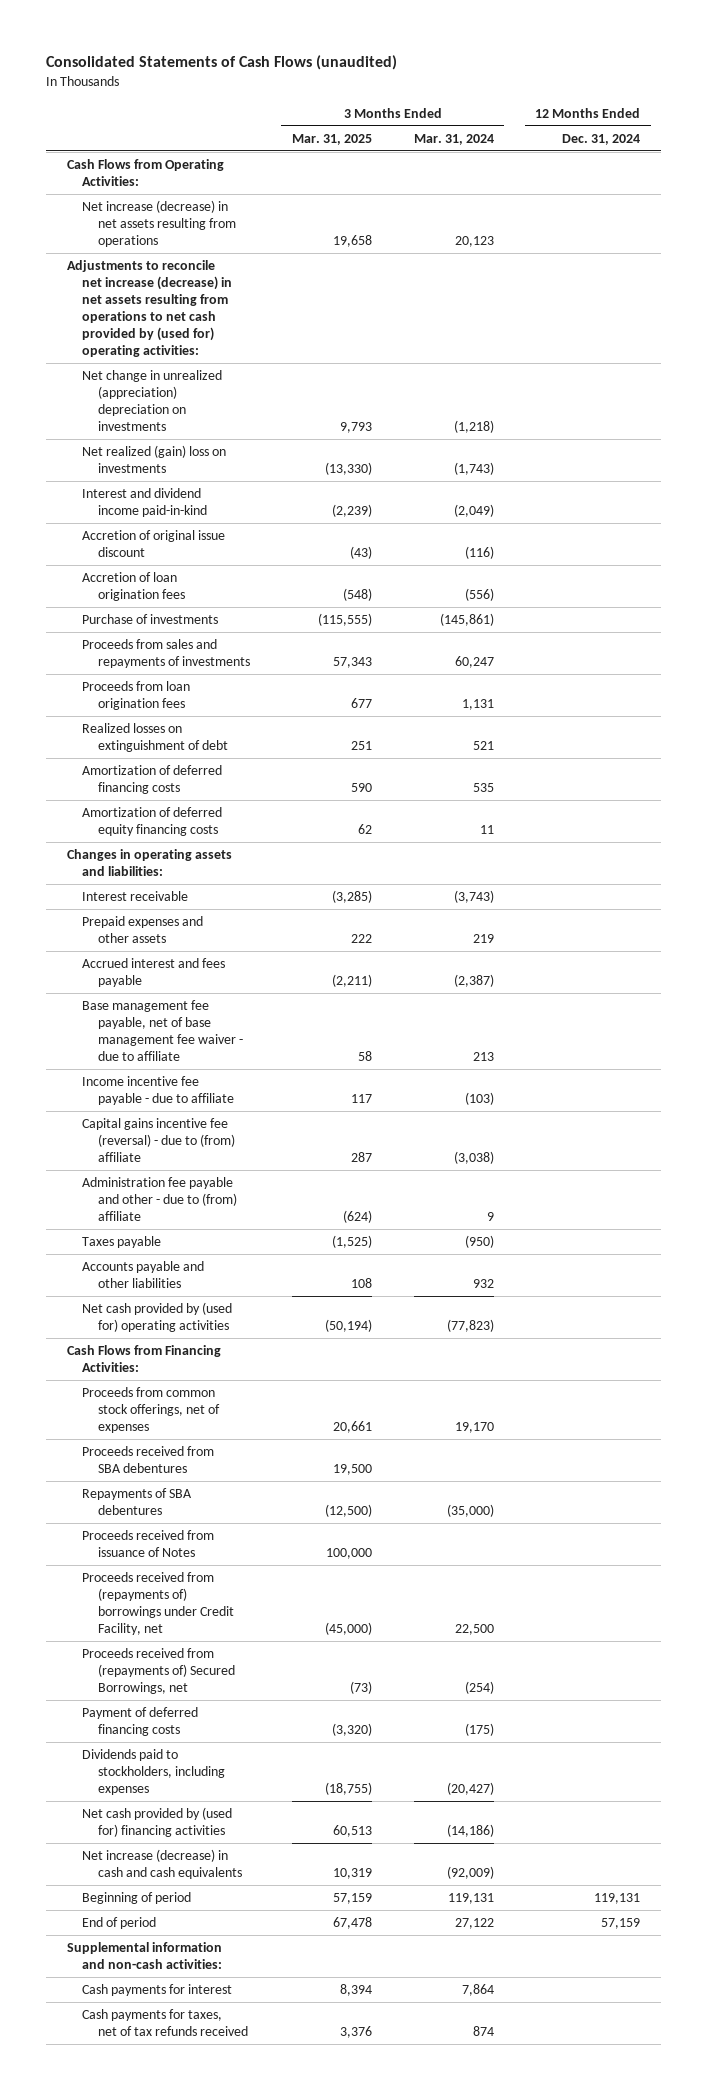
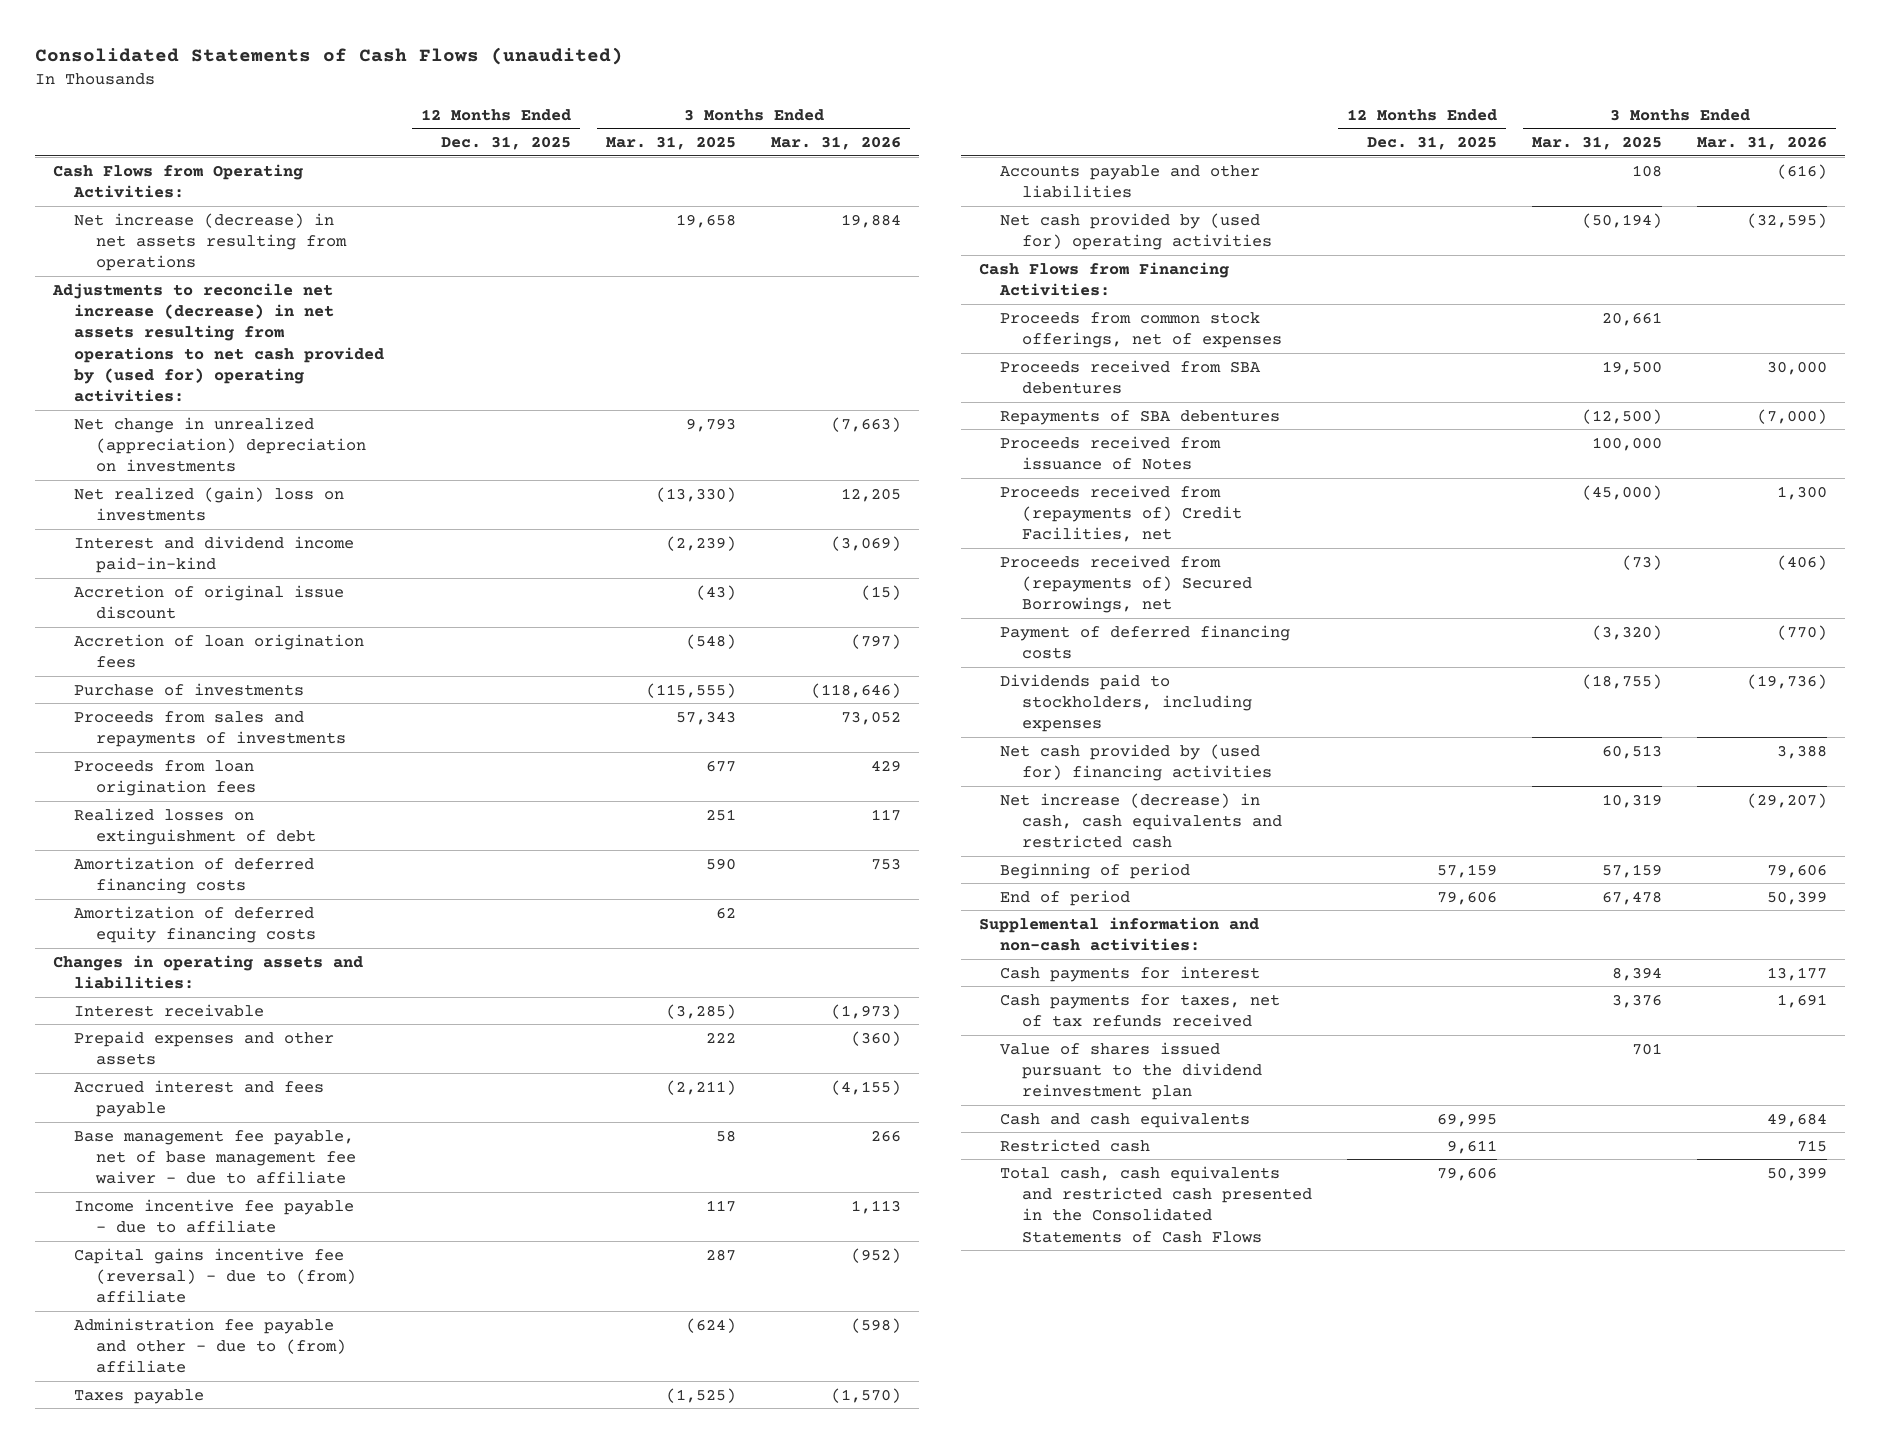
- | 3 Months Ended Mar. 31, 2025 | 3 Months Ended Mar. 31, 2024 | 12 Months Ended Dec. 31, 2024
+ | 12 Months Ended Dec. 31, 2025 | 3 Months Ended Mar. 31, 2025 | 3 Months Ended Mar. 31, 2026
- Proceeds received from (repayments of) borrowings under Credit Facility, net | (45,000) | 22,500 |
+ Proceeds received from (repayments of) Credit Facilities, net | | (45,000) | 1,300
- Net increase (decrease) in cash and cash equivalents | 10,319 | (92,009) |
+ Net increase (decrease) in cash, cash equivalents and restricted cash | | 10,319 | (29,207)
+ Value of shares issued pursuant to the dividend reinvestment plan | | 701 |
+ Cash and cash equivalents | 69,995 | | 49,684
+ Restricted cash | 9,611 | | 715
+ Total cash, cash equivalents and restricted cash presented in the Consolidated Statements of Cash Flows | 79,606 | | 50,399

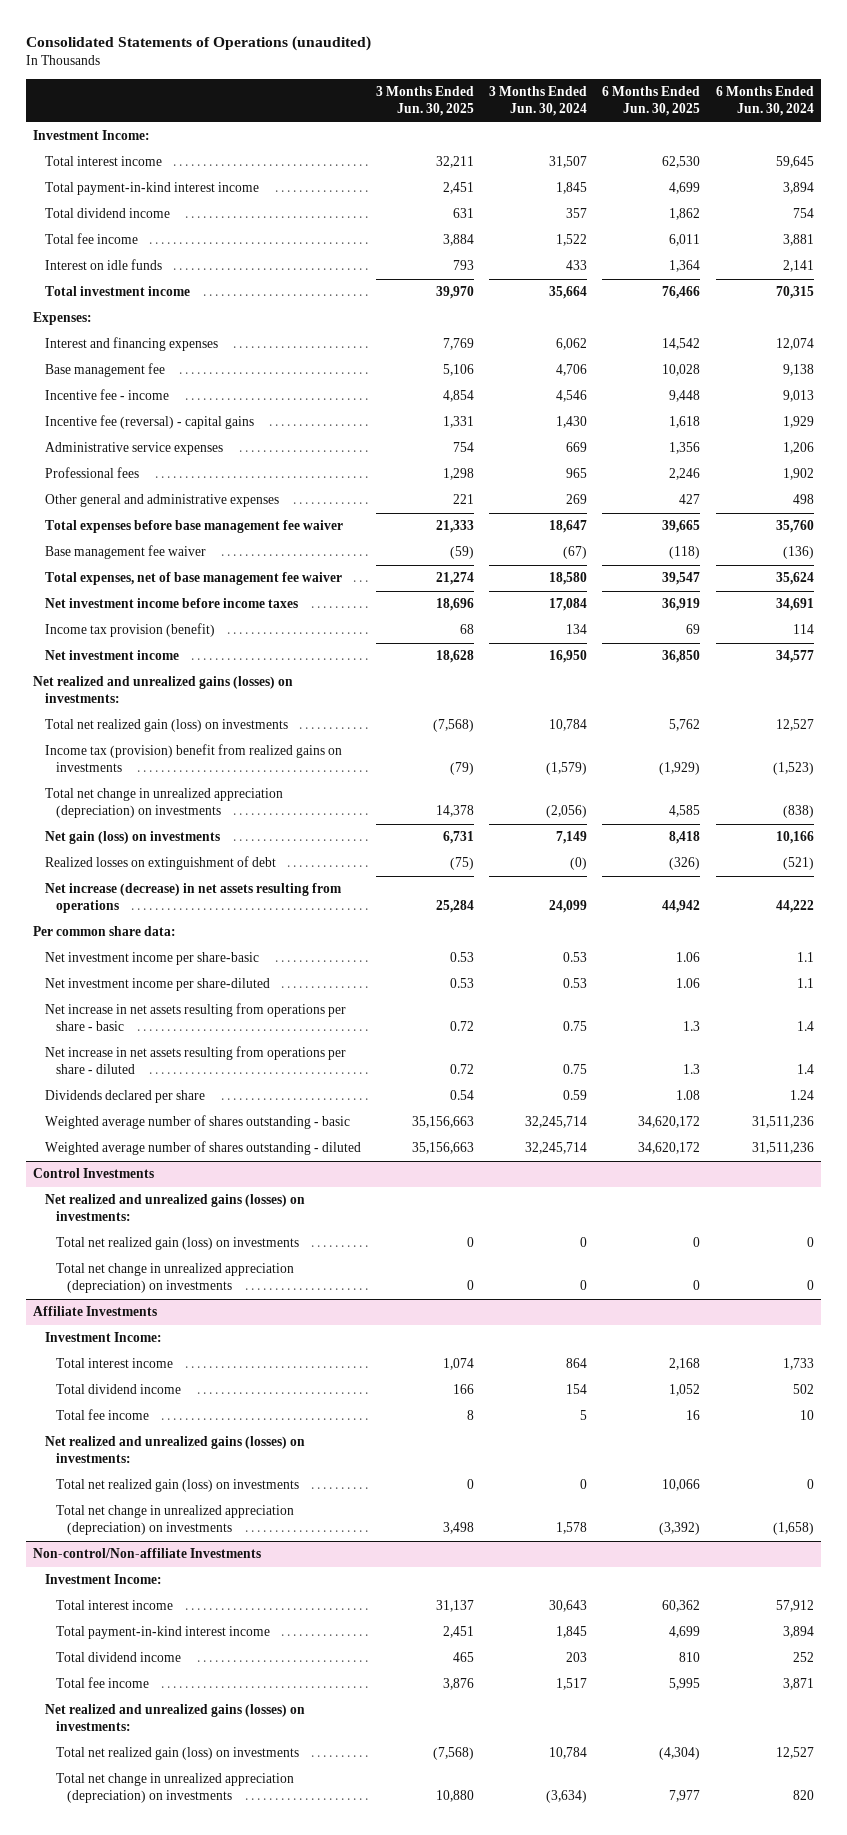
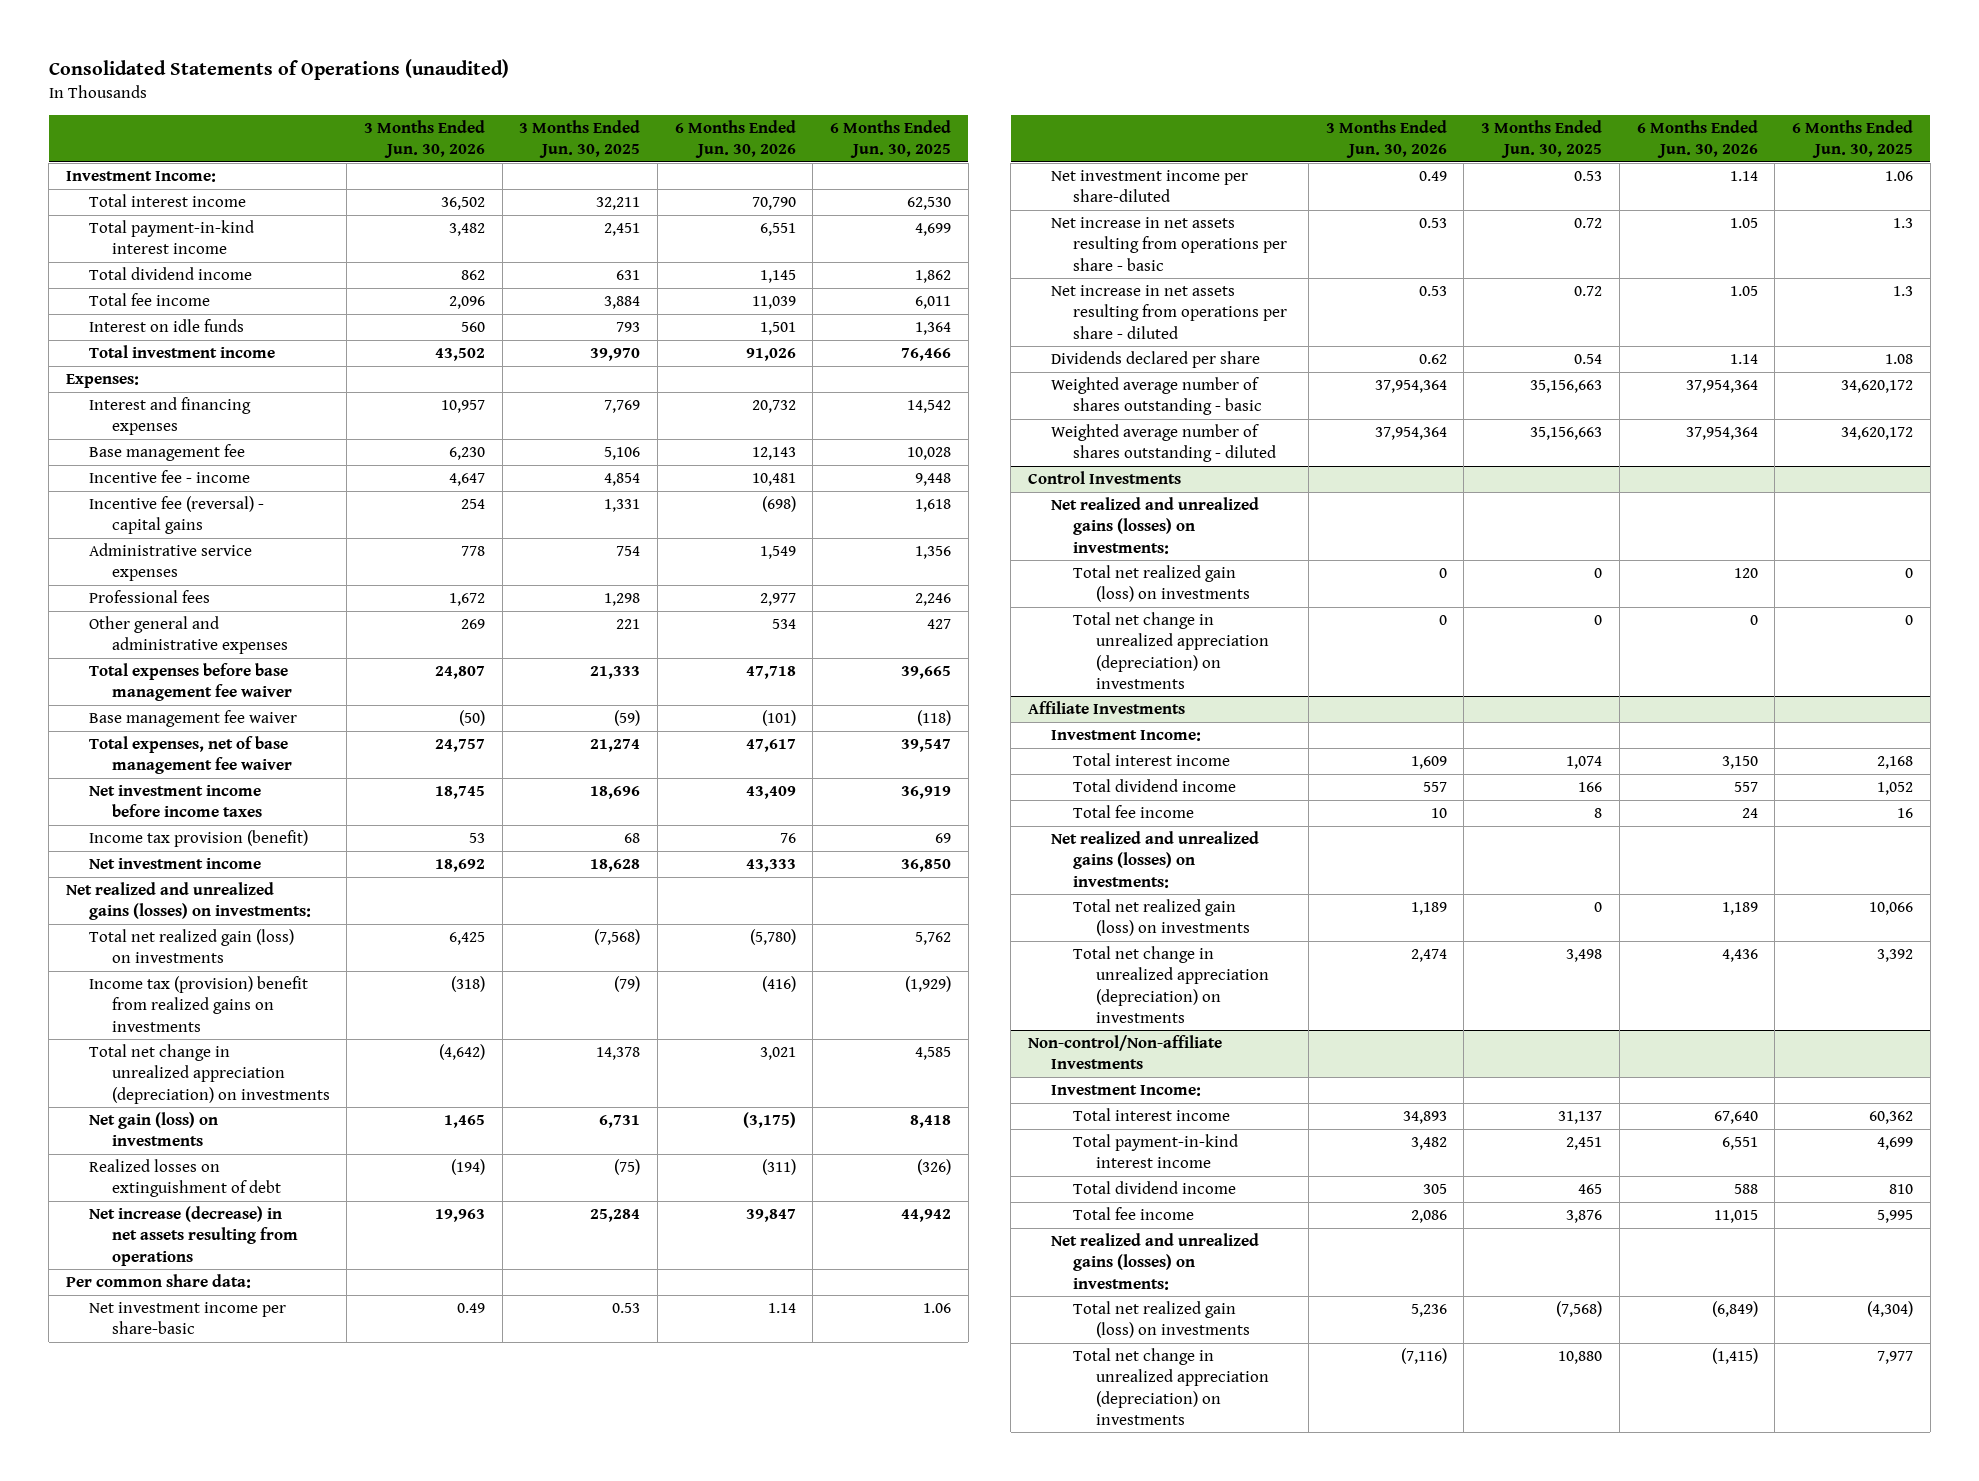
- | 3 Months Ended Jun. 30, 2025 | 3 Months Ended Jun. 30, 2024 | 6 Months Ended Jun. 30, 2025 | 6 Months Ended Jun. 30, 2024
+ | 3 Months Ended Jun. 30, 2026 | 3 Months Ended Jun. 30, 2025 | 6 Months Ended Jun. 30, 2026 | 6 Months Ended Jun. 30, 2025
@ Affiliate Investments
- Total net change in unrealized appreciation (depreciation) on investments | 3,498 | 1,578 | (3,392) | (1,658)
+ Total net change in unrealized appreciation (depreciation) on investments | 2,474 | 3,498 | 4,436 | 3,392

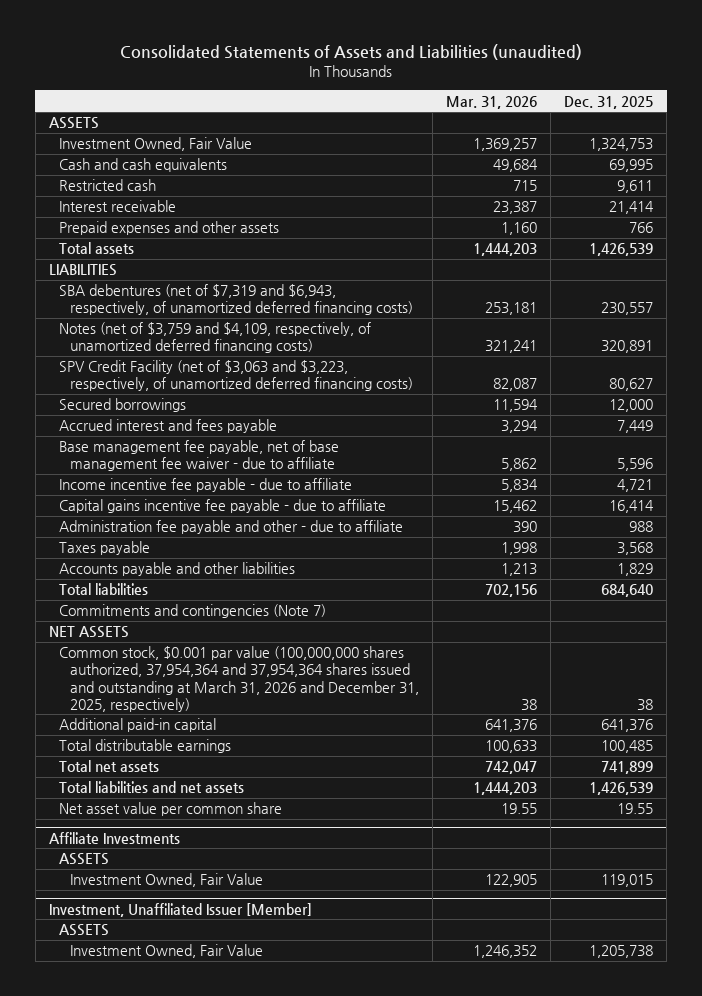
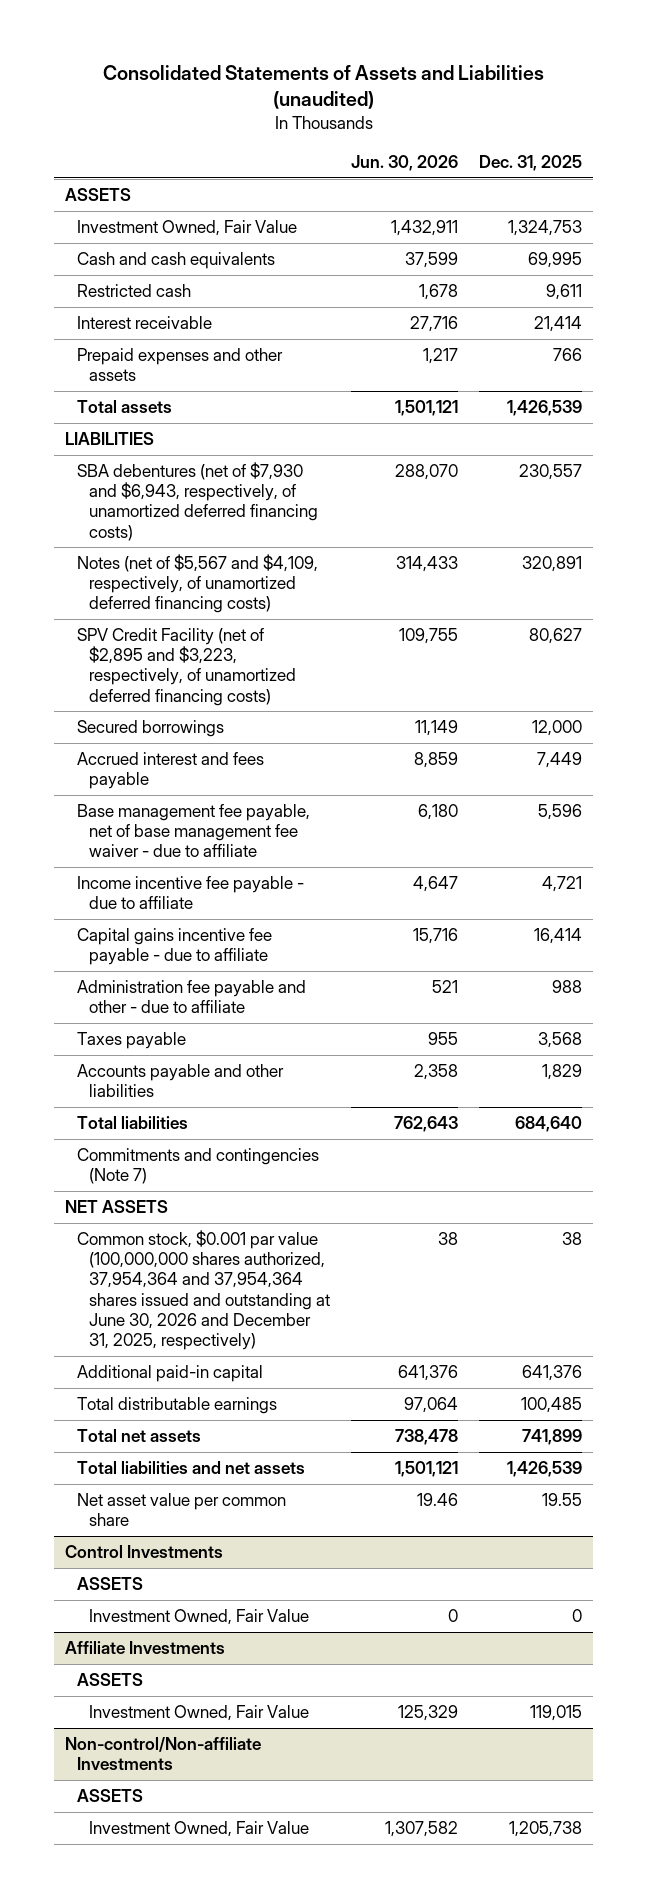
- | Mar. 31, 2026 | Dec. 31, 2025
+ | Jun. 30, 2026 | Dec. 31, 2025
- SBA debentures (net of $7,319 and $6,943, respectively, of unamortized deferred financing costs) | 253,181 | 230,557
- Notes (net of $3,759 and $4,109, respectively, of unamortized deferred financing costs) | 321,241 | 320,891
- SPV Credit Facility (net of $3,063 and $3,223, respectively, of unamortized deferred financing costs) | 82,087 | 80,627
+ SBA debentures (net of $7,930 and $6,943, respectively, of unamortized deferred financing costs) | 288,070 | 230,557
+ Notes (net of $5,567 and $4,109, respectively, of unamortized deferred financing costs) | 314,433 | 320,891
+ SPV Credit Facility (net of $2,895 and $3,223, respectively, of unamortized deferred financing costs) | 109,755 | 80,627
- Common stock, $0.001 par value (100,000,000 shares authorized, 37,954,364 and 37,954,364 shares issued and outstanding at March 31, 2026 and December 31, 2025, respectively) | 38 | 38
+ Common stock, $0.001 par value (100,000,000 shares authorized, 37,954,364 and 37,954,364 shares issued and outstanding at June 30, 2026 and December 31, 2025, respectively) | 38 | 38
+ Control Investments
+ ASSETS
+ Investment Owned, Fair Value | 0 | 0
- Investment, Unaffiliated Issuer [Member]
+ Non-control/Non-affiliate Investments

